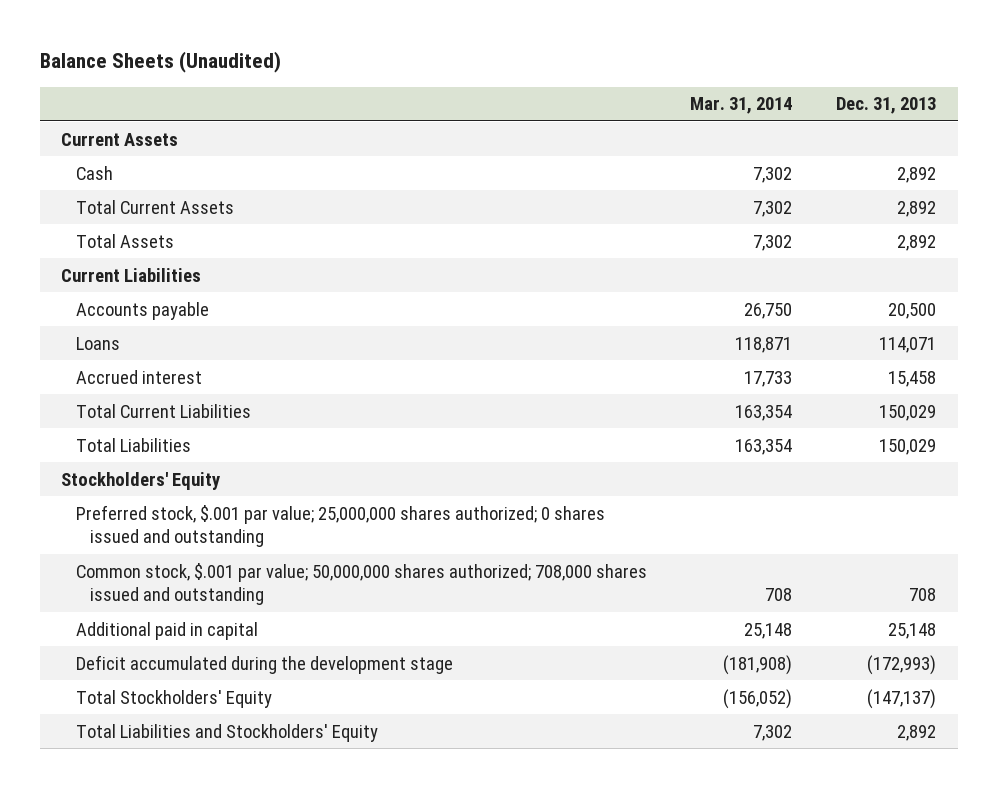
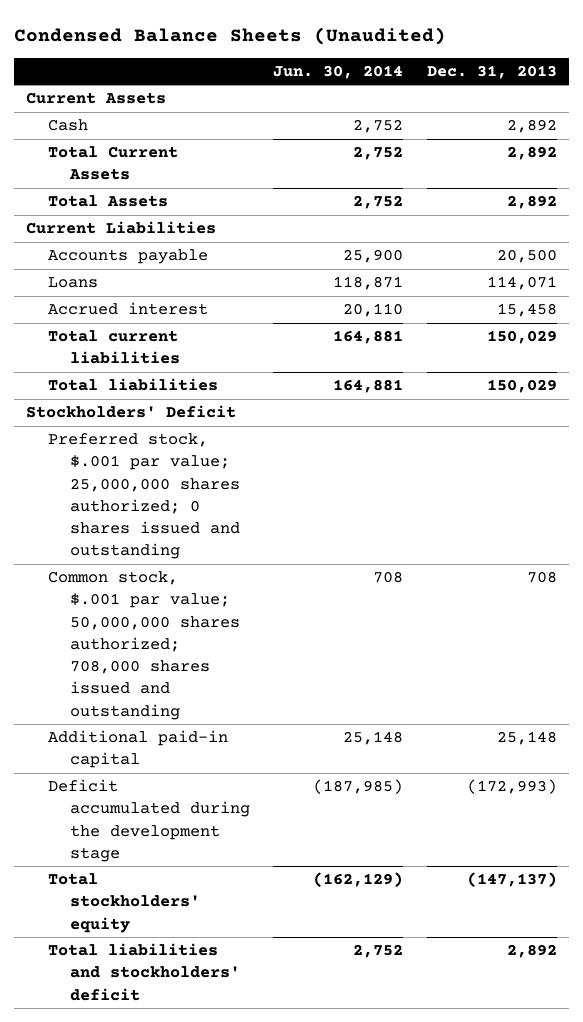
- Balance Sheets (Unaudited)
+ Condensed Balance Sheets (Unaudited)
- | Mar. 31, 2014 | Dec. 31, 2013
+ | Jun. 30, 2014 | Dec. 31, 2013
- Total Current Liabilities | 163,354 | 150,029
- Total Liabilities | 163,354 | 150,029
- Stockholders' Equity
+ Total current liabilities | 164,881 | 150,029
+ Total liabilities | 164,881 | 150,029
+ Stockholders' Deficit
- Additional paid in capital | 25,148 | 25,148
+ Additional paid-in capital | 25,148 | 25,148
- Total Stockholders' Equity | (156,052) | (147,137)
- Total Liabilities and Stockholders' Equity | 7,302 | 2,892
+ Total stockholders' equity | (162,129) | (147,137)
+ Total liabilities and stockholders' deficit | 2,752 | 2,892

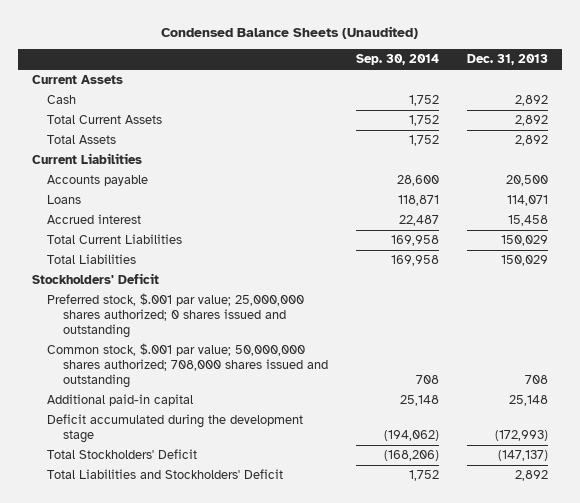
- | Jun. 30, 2014 | Dec. 31, 2013
+ | Sep. 30, 2014 | Dec. 31, 2013
- Total current liabilities | 164,881 | 150,029
- Total liabilities | 164,881 | 150,029
+ Total Current Liabilities | 169,958 | 150,029
+ Total Liabilities | 169,958 | 150,029
- Total stockholders' equity | (162,129) | (147,137)
- Total liabilities and stockholders' deficit | 2,752 | 2,892
+ Total Stockholders' Deficit | (168,206) | (147,137)
+ Total Liabilities and Stockholders' Deficit | 1,752 | 2,892

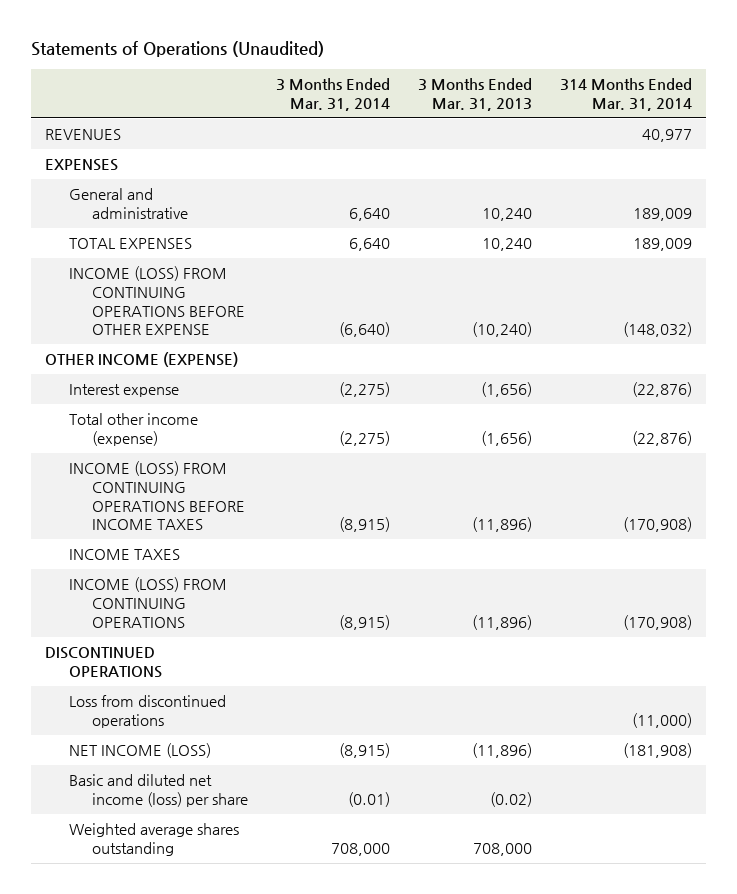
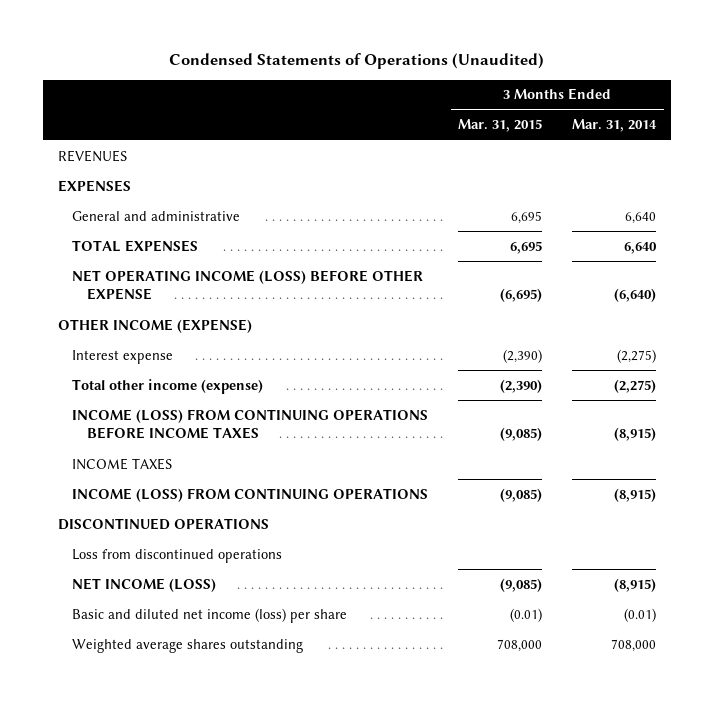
- Statements of Operations (Unaudited)
+ Condensed Statements of Operations (Unaudited)
- | 3 Months Ended Mar. 31, 2014 | 3 Months Ended Mar. 31, 2013 | 314 Months Ended Mar. 31, 2014
+ | 3 Months Ended Mar. 31, 2015 | 3 Months Ended Mar. 31, 2014
- INCOME (LOSS) FROM CONTINUING OPERATIONS BEFORE OTHER EXPENSE | (6,640) | (10,240) | (148,032)
+ NET OPERATING INCOME (LOSS) BEFORE OTHER EXPENSE | (6,695) | (6,640)

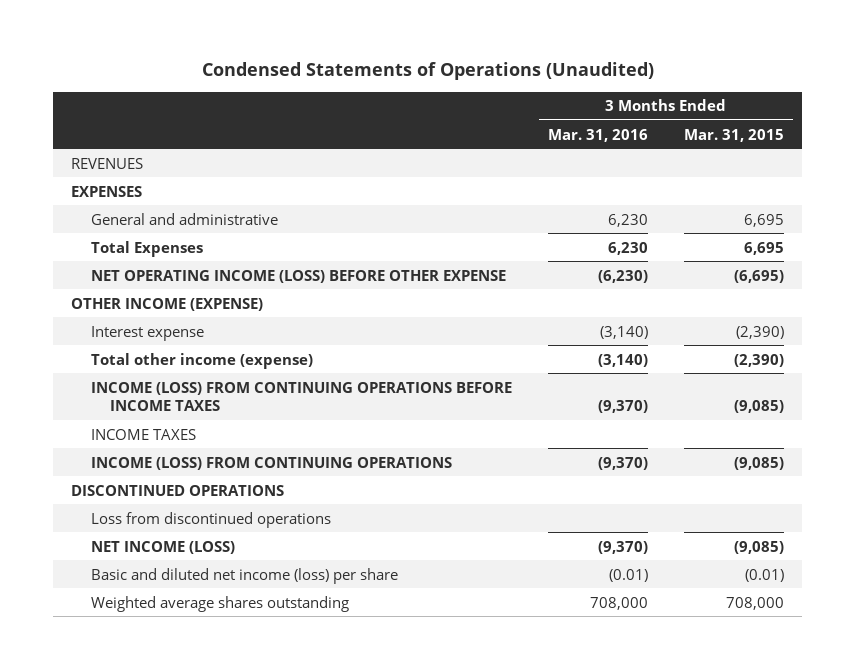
- | 3 Months Ended Mar. 31, 2015 | 3 Months Ended Mar. 31, 2014
+ | 3 Months Ended Mar. 31, 2016 | 3 Months Ended Mar. 31, 2015
- TOTAL EXPENSES | 6,695 | 6,640
+ Total Expenses | 6,230 | 6,695

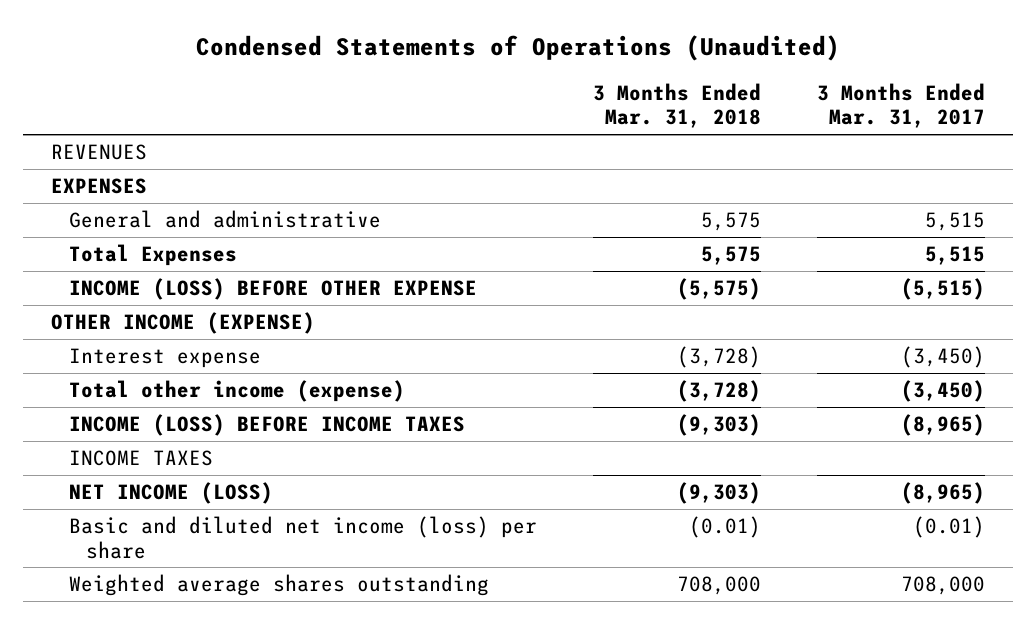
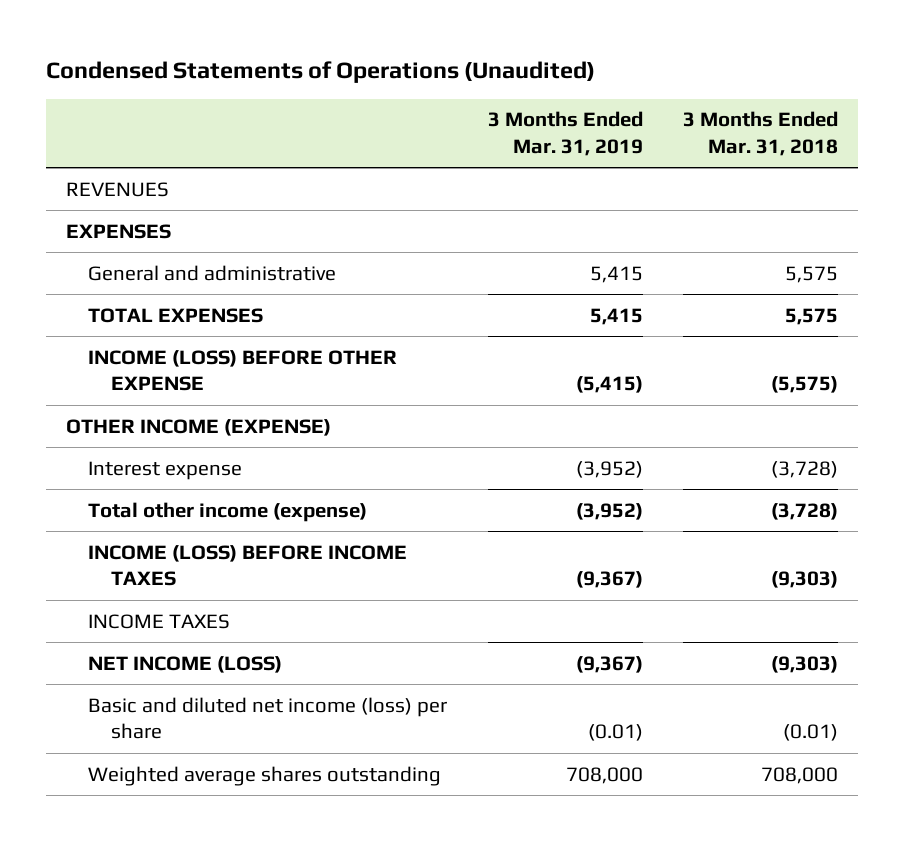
- | 3 Months Ended Mar. 31, 2018 | 3 Months Ended Mar. 31, 2017
+ | 3 Months Ended Mar. 31, 2019 | 3 Months Ended Mar. 31, 2018
- Total Expenses | 5,575 | 5,515
+ TOTAL EXPENSES | 5,415 | 5,575

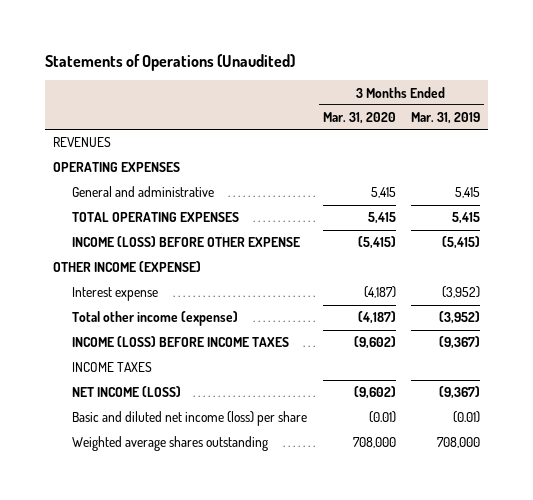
- Condensed Statements of Operations (Unaudited)
+ Statements of Operations (Unaudited)
- | 3 Months Ended Mar. 31, 2019 | 3 Months Ended Mar. 31, 2018
+ | 3 Months Ended Mar. 31, 2020 | 3 Months Ended Mar. 31, 2019
- EXPENSES
+ OPERATING EXPENSES
- TOTAL EXPENSES | 5,415 | 5,575
+ TOTAL OPERATING EXPENSES | 5,415 | 5,415

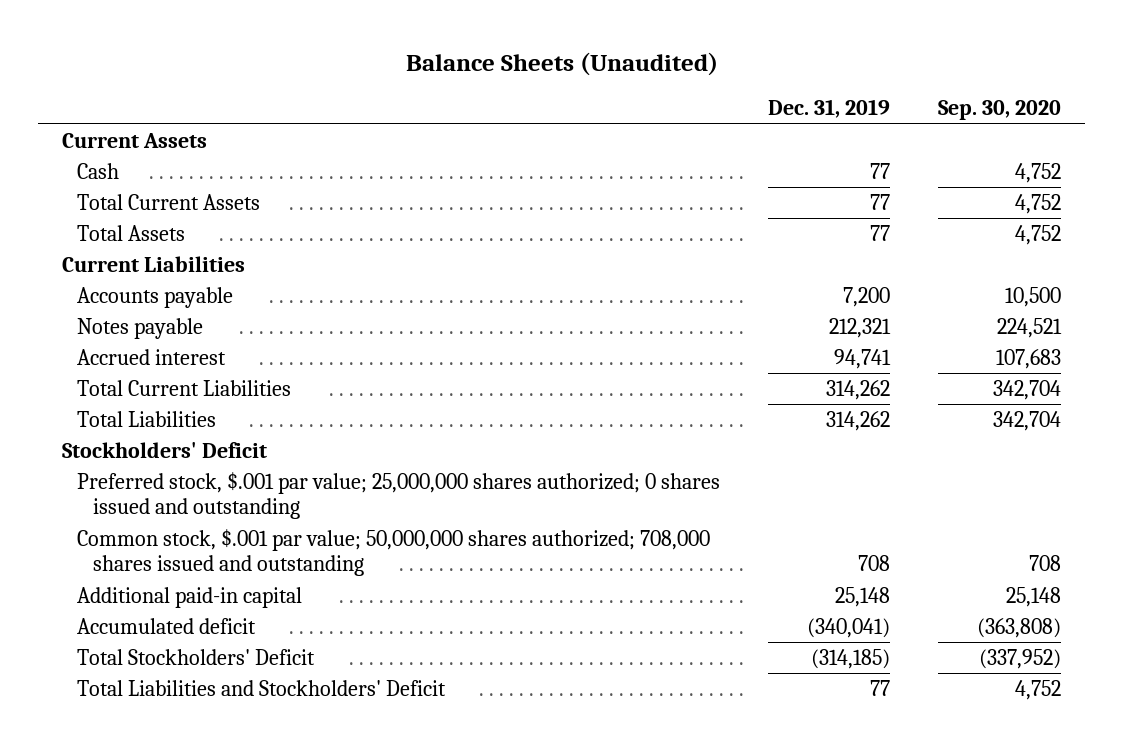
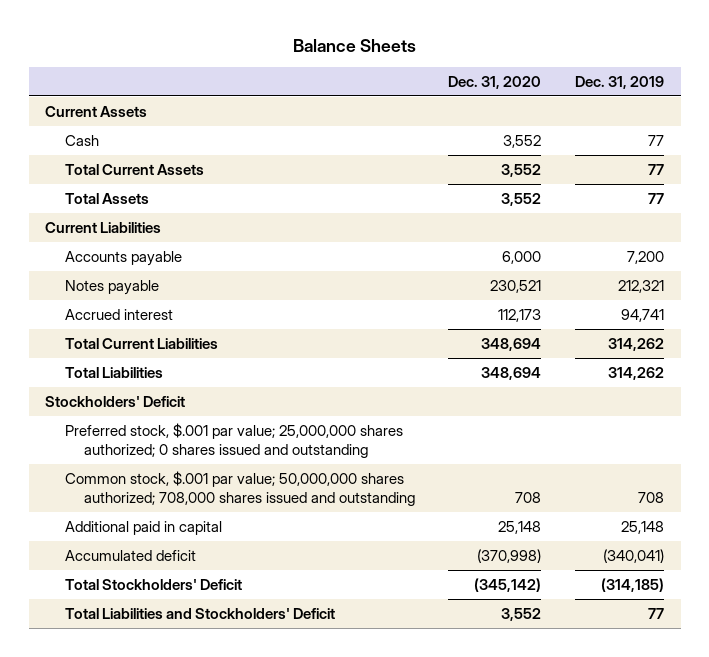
- Balance Sheets (Unaudited)
+ Balance Sheets
- | Dec. 31, 2019 | Sep. 30, 2020
+ | Dec. 31, 2020 | Dec. 31, 2019
- Additional paid-in capital | 25,148 | 25,148
+ Additional paid in capital | 25,148 | 25,148

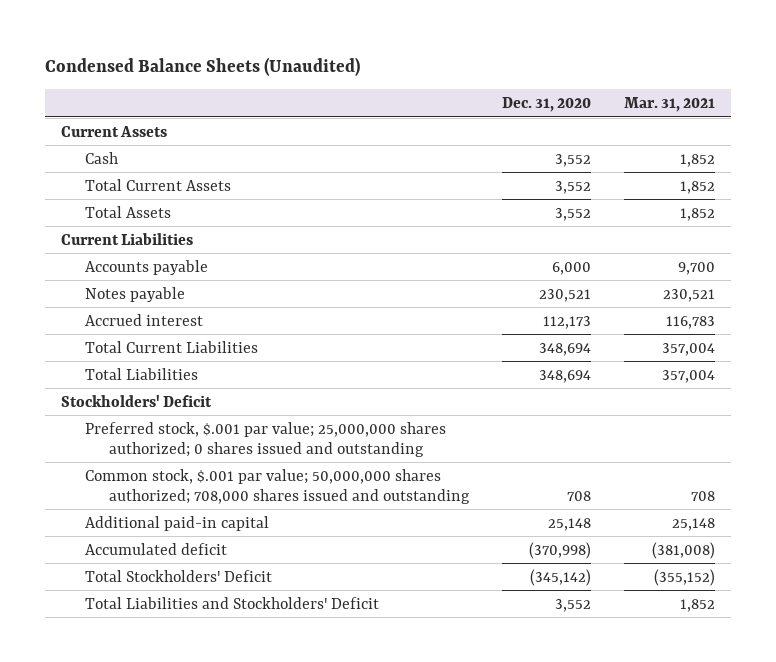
- Balance Sheets
+ Condensed Balance Sheets (Unaudited)
- | Dec. 31, 2020 | Dec. 31, 2019
+ | Dec. 31, 2020 | Mar. 31, 2021
- Additional paid in capital | 25,148 | 25,148
+ Additional paid-in capital | 25,148 | 25,148

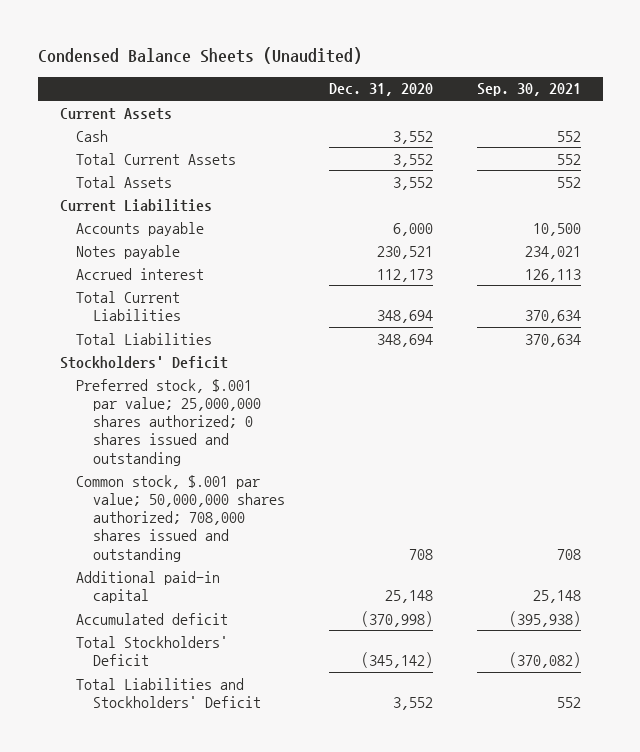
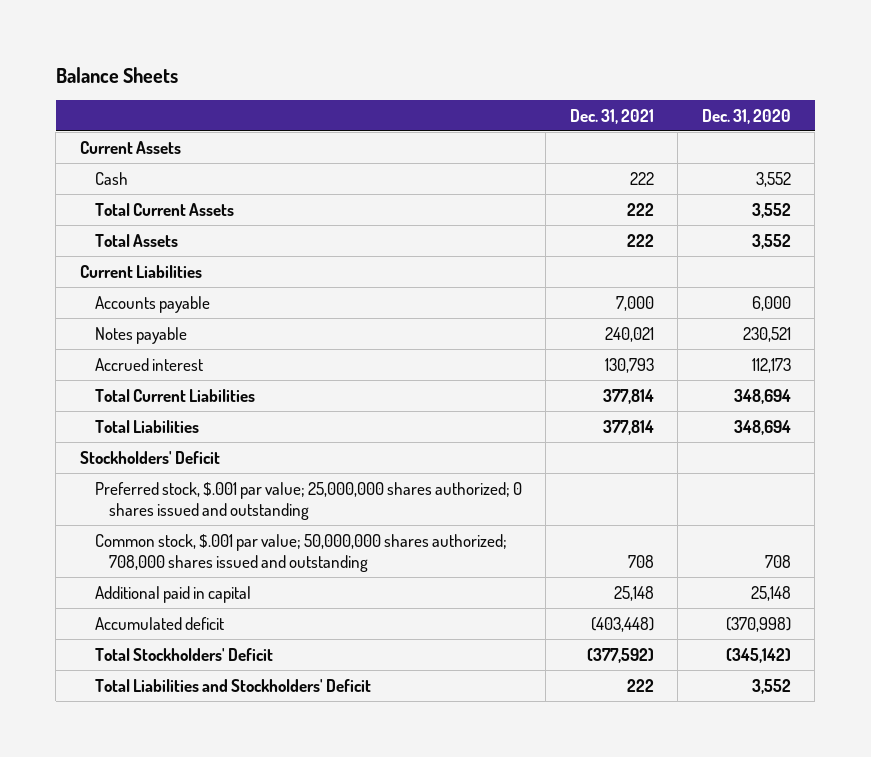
- Condensed Balance Sheets (Unaudited)
+ Balance Sheets
- | Dec. 31, 2020 | Sep. 30, 2021
+ | Dec. 31, 2021 | Dec. 31, 2020
- Additional paid-in capital | 25,148 | 25,148
+ Additional paid in capital | 25,148 | 25,148

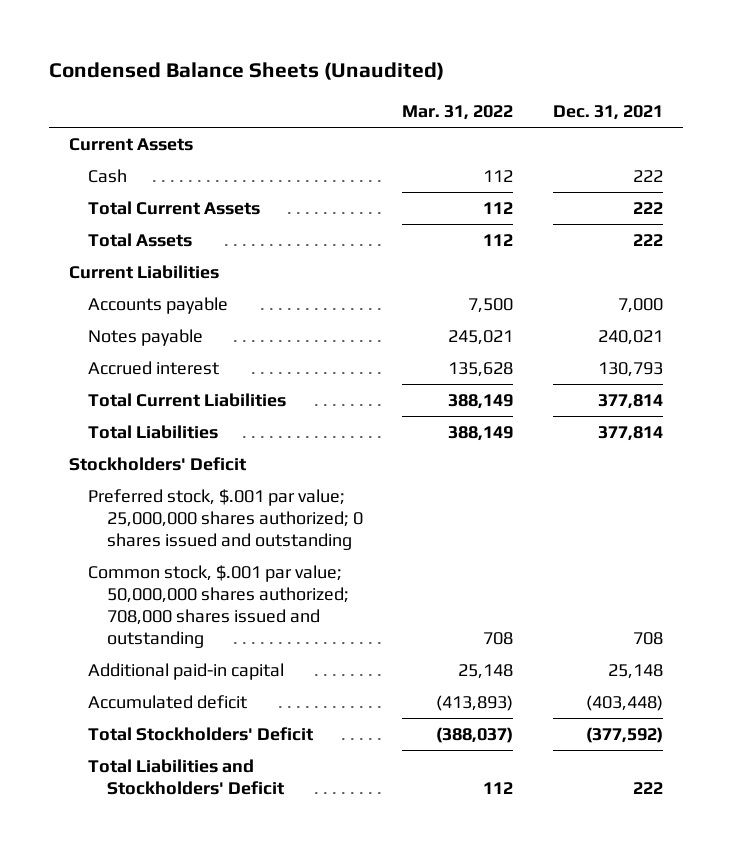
- Balance Sheets
+ Condensed Balance Sheets (Unaudited)
- | Dec. 31, 2021 | Dec. 31, 2020
+ | Mar. 31, 2022 | Dec. 31, 2021
- Additional paid in capital | 25,148 | 25,148
+ Additional paid-in capital | 25,148 | 25,148

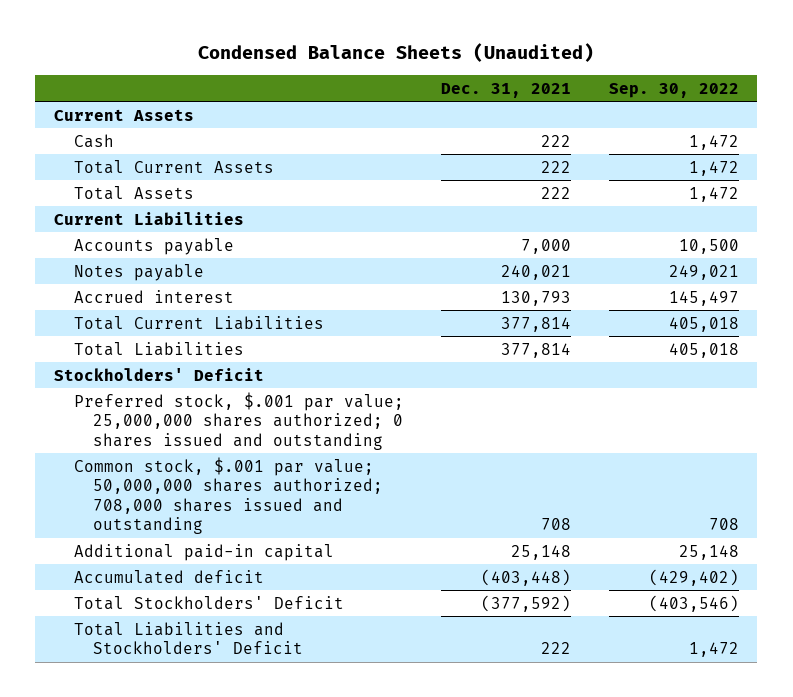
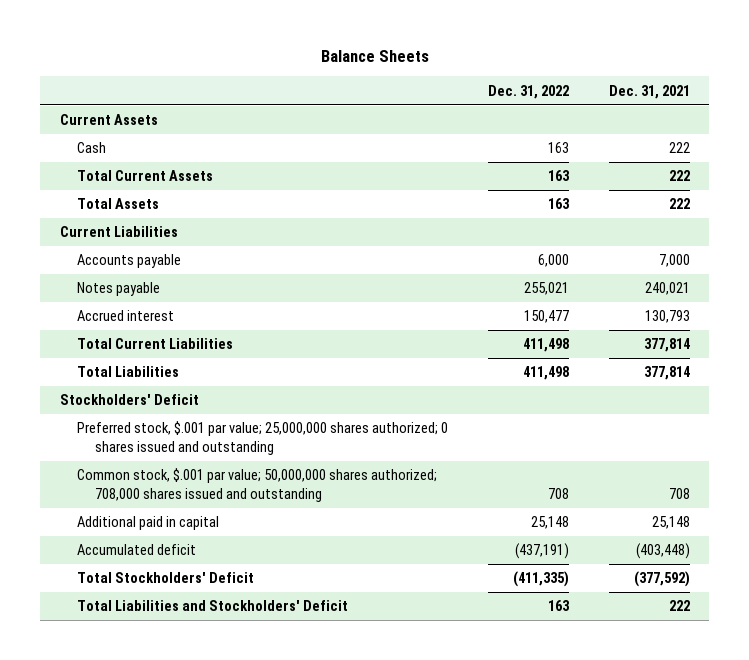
- Condensed Balance Sheets (Unaudited)
+ Balance Sheets
- | Dec. 31, 2021 | Sep. 30, 2022
+ | Dec. 31, 2022 | Dec. 31, 2021
- Additional paid-in capital | 25,148 | 25,148
+ Additional paid in capital | 25,148 | 25,148

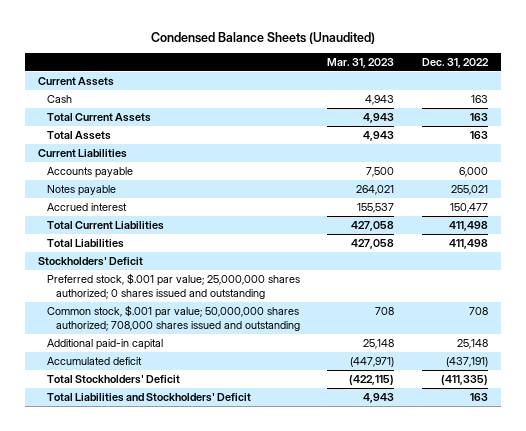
- Balance Sheets
+ Condensed Balance Sheets (Unaudited)
- | Dec. 31, 2022 | Dec. 31, 2021
+ | Mar. 31, 2023 | Dec. 31, 2022
- Additional paid in capital | 25,148 | 25,148
+ Additional paid-in capital | 25,148 | 25,148

